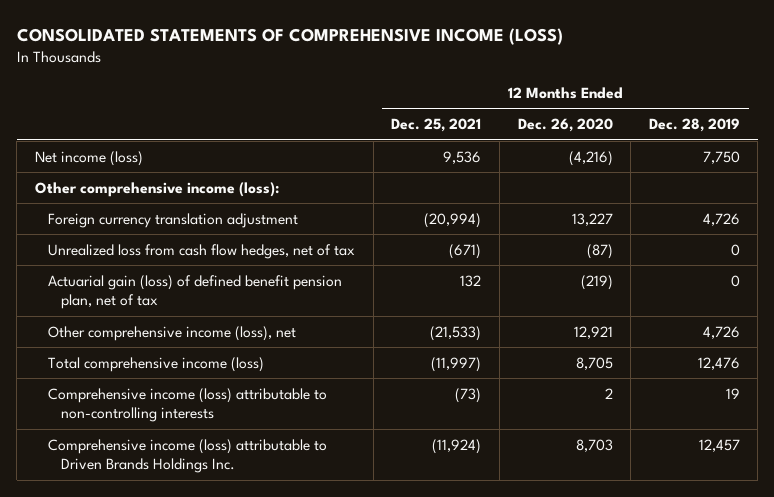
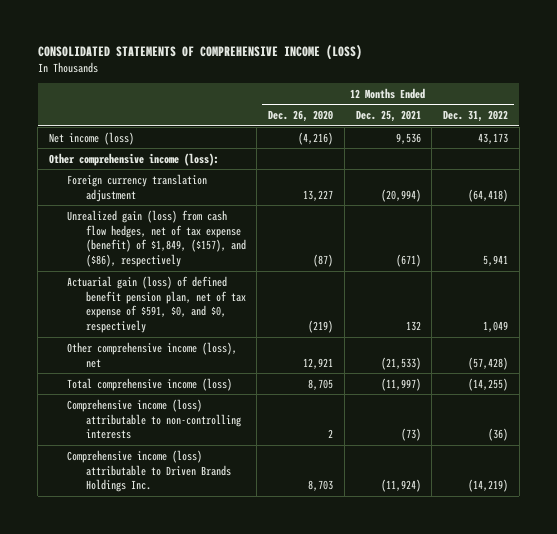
- | 12 Months Ended Dec. 25, 2021 | 12 Months Ended Dec. 26, 2020 | 12 Months Ended Dec. 28, 2019
+ | 12 Months Ended Dec. 26, 2020 | 12 Months Ended Dec. 25, 2021 | 12 Months Ended Dec. 31, 2022
- Unrealized loss from cash flow hedges, net of tax | (671) | (87) | 0
- Actuarial gain (loss) of defined benefit pension plan, net of tax | 132 | (219) | 0
+ Unrealized gain (loss) from cash flow hedges, net of tax expense (benefit) of $1,849, ($157), and ($86), respectively | (87) | (671) | 5,941
+ Actuarial gain (loss) of defined benefit pension plan, net of tax expense of $591, $0, and $0, respectively | (219) | 132 | 1,049

